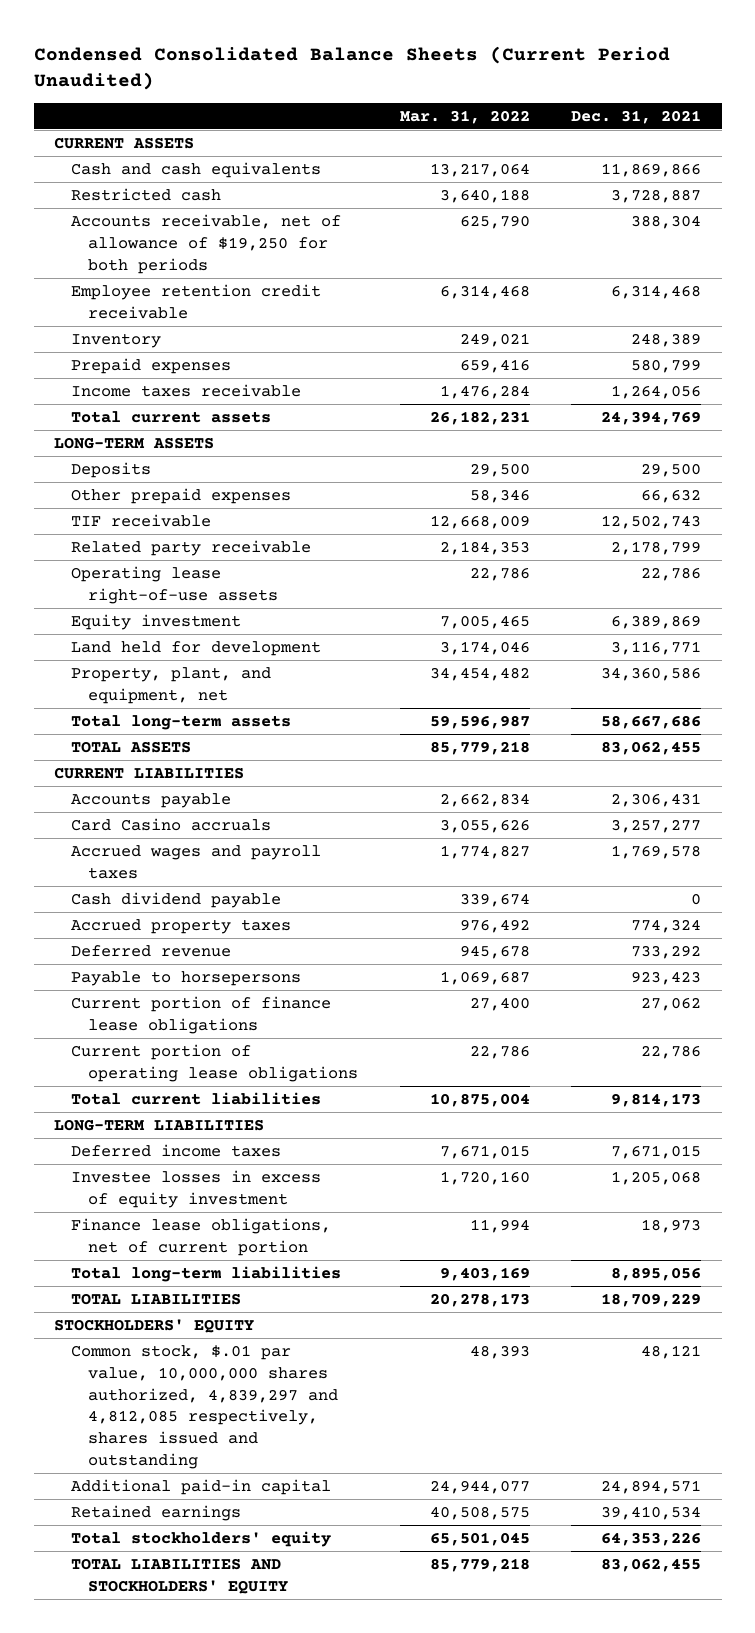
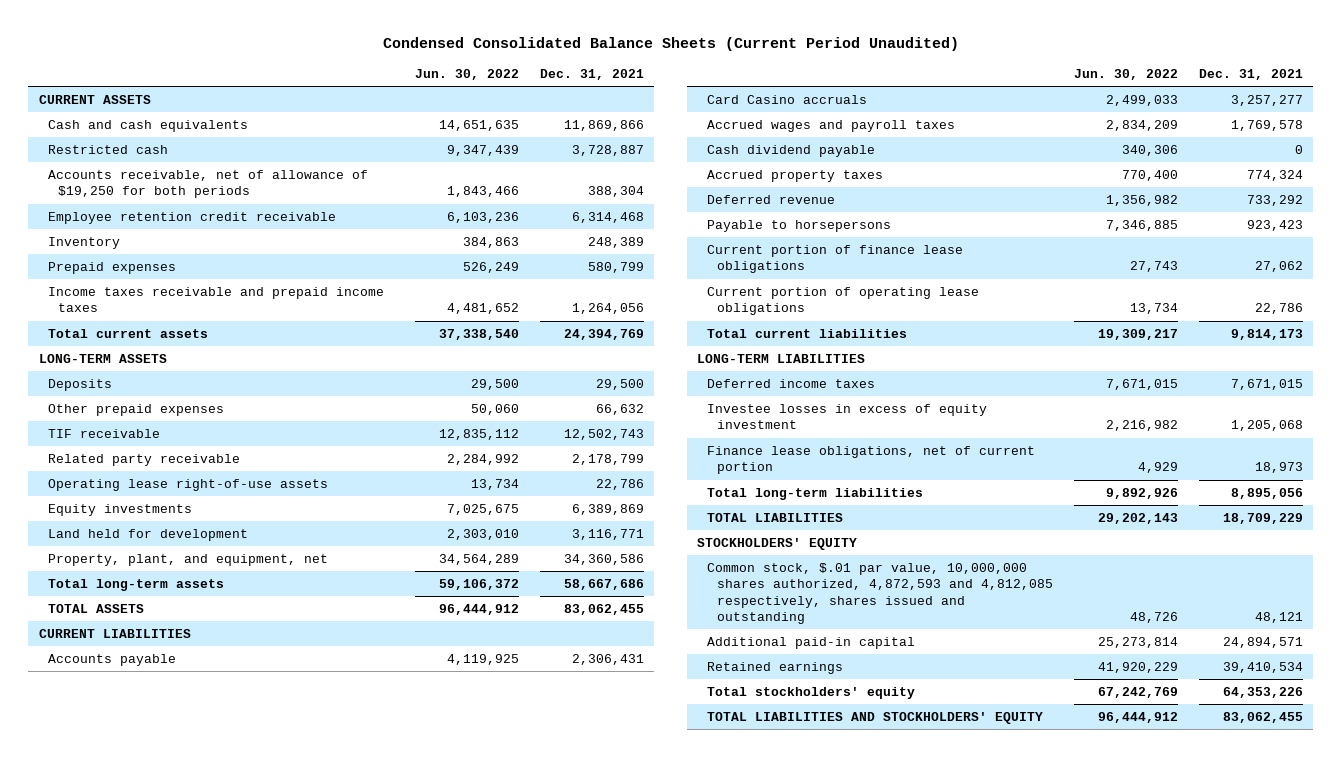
- | Mar. 31, 2022 | Dec. 31, 2021
+ | Jun. 30, 2022 | Dec. 31, 2021
- Income taxes receivable | 1,476,284 | 1,264,056
+ Income taxes receivable and prepaid income taxes | 4,481,652 | 1,264,056
- Equity investment | 7,005,465 | 6,389,869
+ Equity investments | 7,025,675 | 6,389,869
- Common stock, $.01 par value, 10,000,000 shares authorized, 4,839,297 and 4,812,085 respectively, shares issued and outstanding | 48,393 | 48,121
+ Common stock, $.01 par value, 10,000,000 shares authorized, 4,872,593 and 4,812,085 respectively, shares issued and outstanding | 48,726 | 48,121

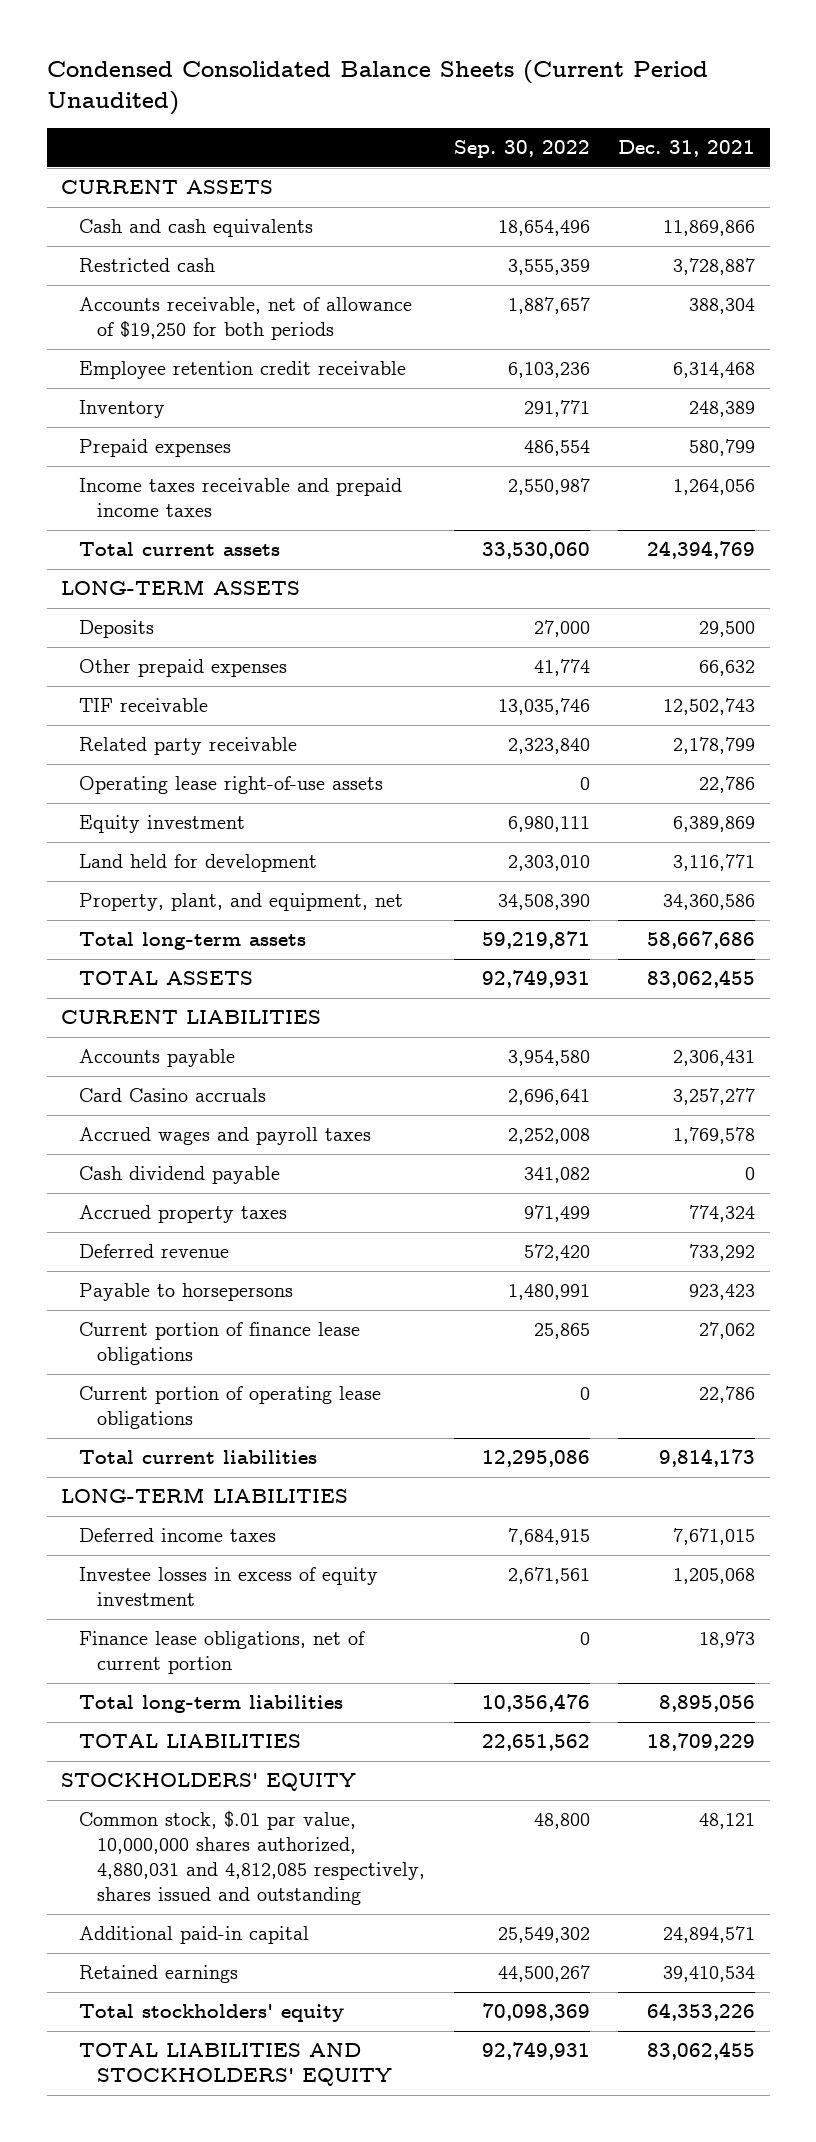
- | Jun. 30, 2022 | Dec. 31, 2021
+ | Sep. 30, 2022 | Dec. 31, 2021
- Equity investments | 7,025,675 | 6,389,869
+ Equity investment | 6,980,111 | 6,389,869
- Common stock, $.01 par value, 10,000,000 shares authorized, 4,872,593 and 4,812,085 respectively, shares issued and outstanding | 48,726 | 48,121
+ Common stock, $.01 par value, 10,000,000 shares authorized, 4,880,031 and 4,812,085 respectively, shares issued and outstanding | 48,800 | 48,121

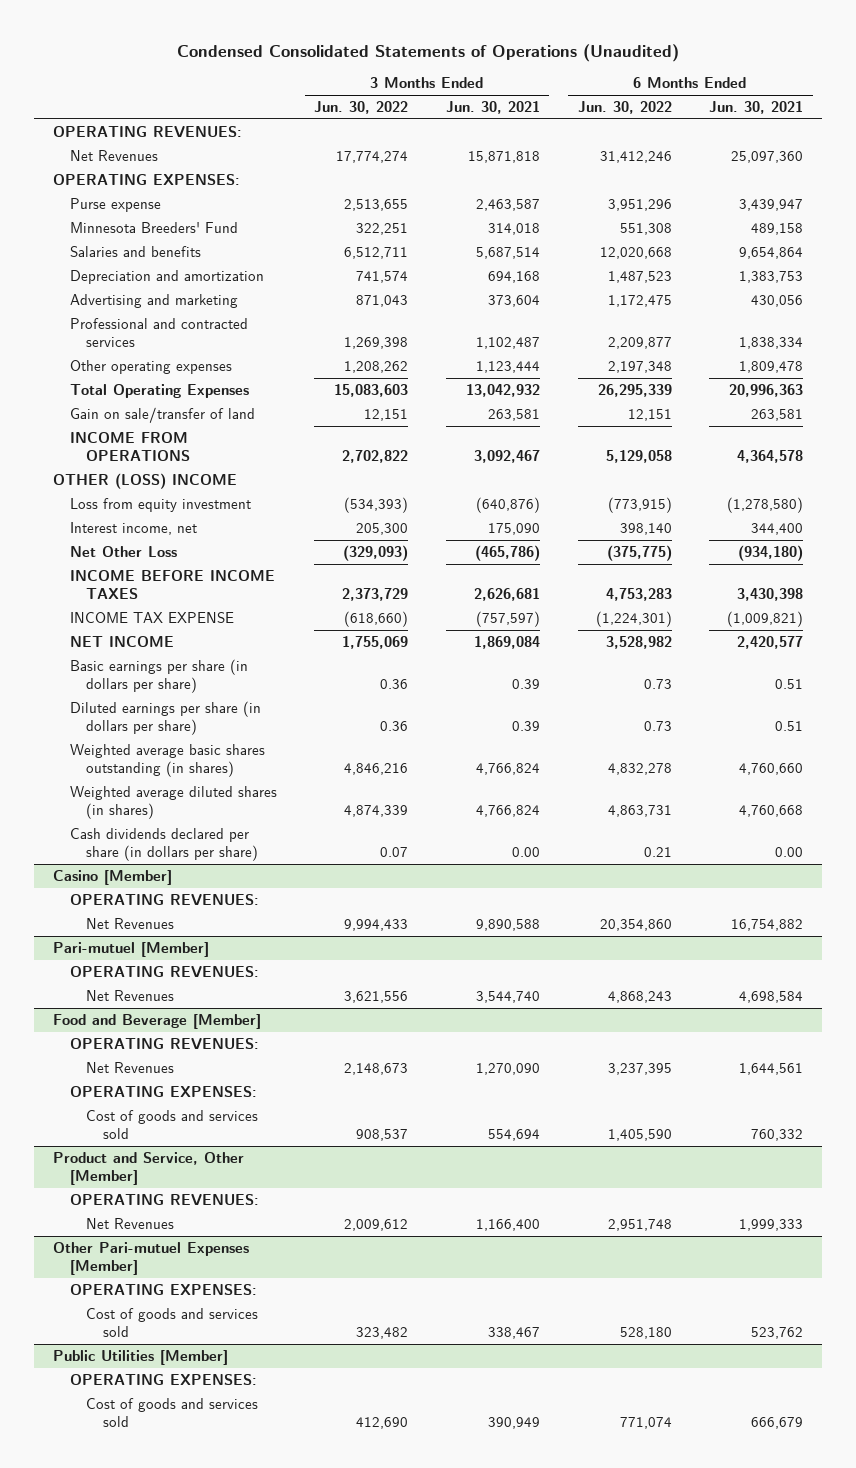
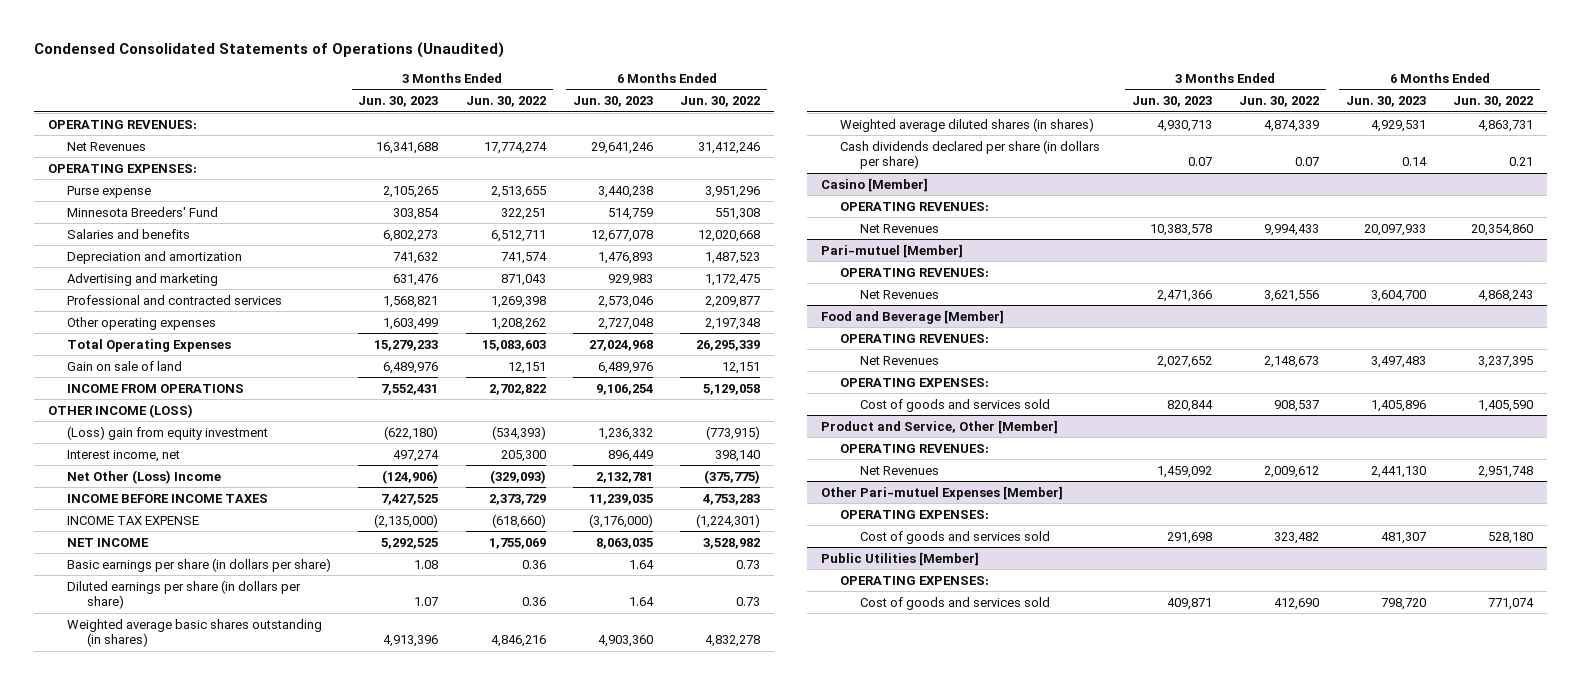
- | 3 Months Ended Jun. 30, 2022 | 3 Months Ended Jun. 30, 2021 | 6 Months Ended Jun. 30, 2022 | 6 Months Ended Jun. 30, 2021
+ | 3 Months Ended Jun. 30, 2023 | 3 Months Ended Jun. 30, 2022 | 6 Months Ended Jun. 30, 2023 | 6 Months Ended Jun. 30, 2022
- Gain on sale/transfer of land | 12,151 | 263,581 | 12,151 | 263,581
+ Gain on sale of land | 6,489,976 | 12,151 | 6,489,976 | 12,151
- OTHER (LOSS) INCOME
- Loss from equity investment | (534,393) | (640,876) | (773,915) | (1,278,580)
+ OTHER INCOME (LOSS)
+ (Loss) gain from equity investment | (622,180) | (534,393) | 1,236,332 | (773,915)
- Net Other Loss | (329,093) | (465,786) | (375,775) | (934,180)
+ Net Other (Loss) Income | (124,906) | (329,093) | 2,132,781 | (375,775)

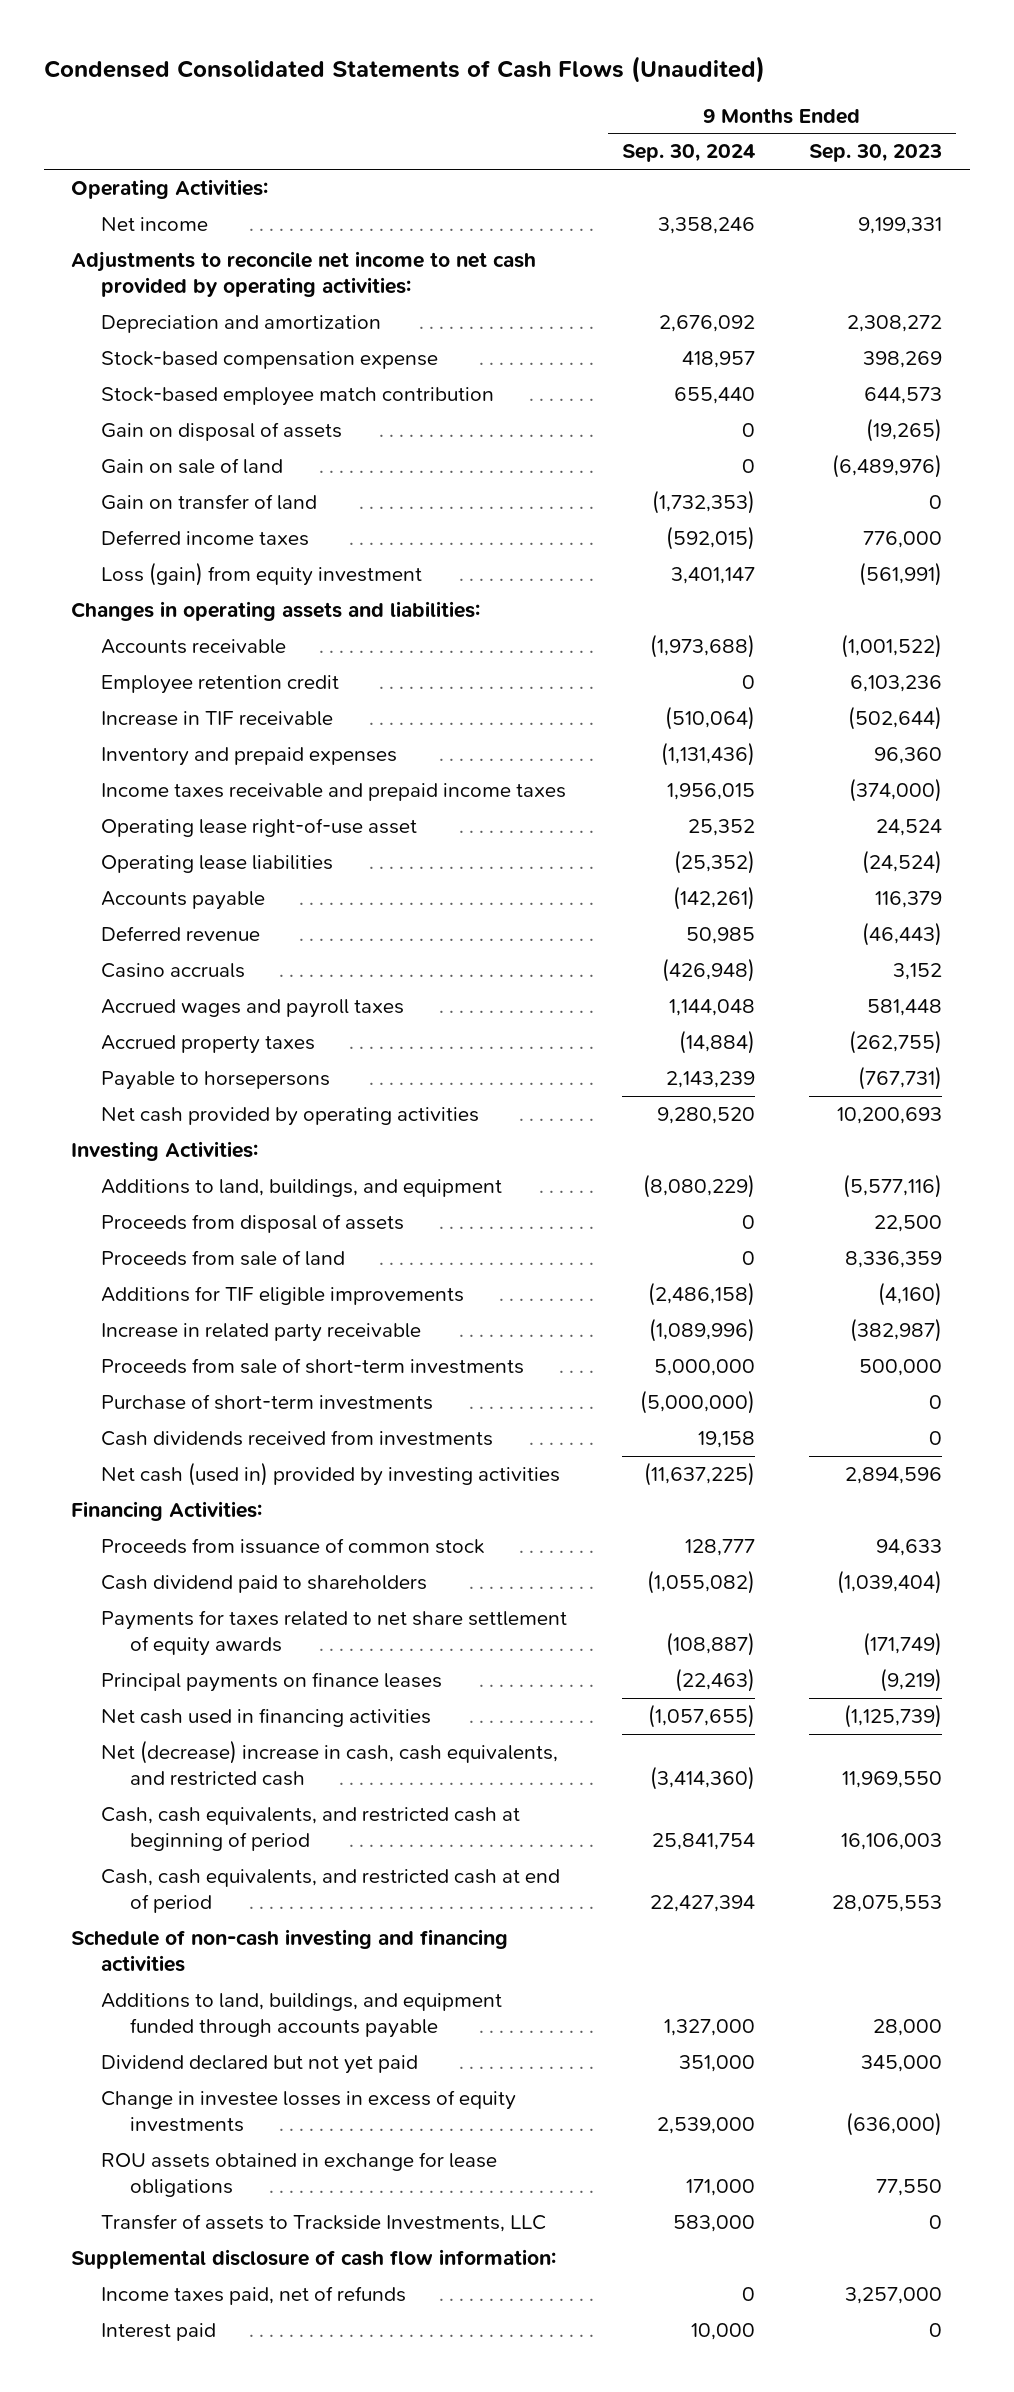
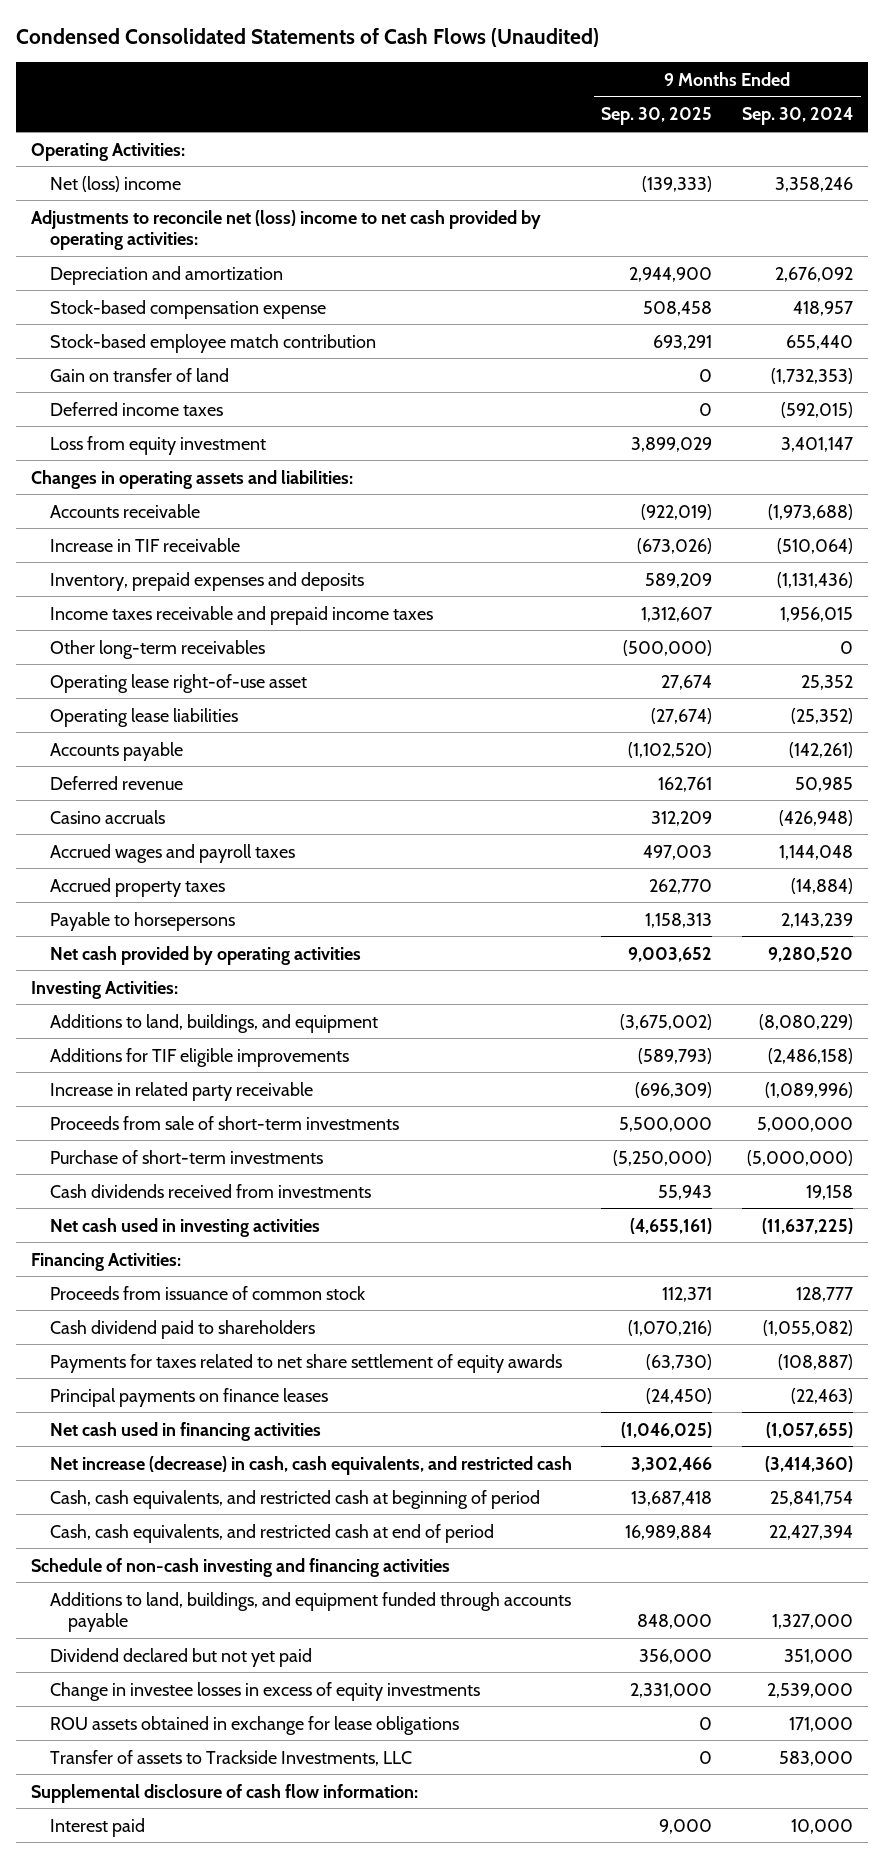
- | 9 Months Ended Sep. 30, 2024 | 9 Months Ended Sep. 30, 2023
+ | 9 Months Ended Sep. 30, 2025 | 9 Months Ended Sep. 30, 2024
- Net income | 3,358,246 | 9,199,331
- Adjustments to reconcile net income to net cash provided by operating activities:
+ Net (loss) income | (139,333) | 3,358,246
+ Adjustments to reconcile net (loss) income to net cash provided by operating activities:
- Gain on disposal of assets | 0 | (19,265)
- Gain on sale of land | 0 | (6,489,976)
- Loss (gain) from equity investment | 3,401,147 | (561,991)
+ Loss from equity investment | 3,899,029 | 3,401,147
- Employee retention credit | 0 | 6,103,236
- Inventory and prepaid expenses | (1,131,436) | 96,360
+ Inventory, prepaid expenses and deposits | 589,209 | (1,131,436)
+ Other long-term receivables | (500,000) | 0
- Proceeds from disposal of assets | 0 | 22,500
- Proceeds from sale of land | 0 | 8,336,359
- Net cash (used in) provided by investing activities | (11,637,225) | 2,894,596
+ Net cash used in investing activities | (4,655,161) | (11,637,225)
- Net (decrease) increase in cash, cash equivalents, and restricted cash | (3,414,360) | 11,969,550
+ Net increase (decrease) in cash, cash equivalents, and restricted cash | 3,302,466 | (3,414,360)
- Income taxes paid, net of refunds | 0 | 3,257,000

